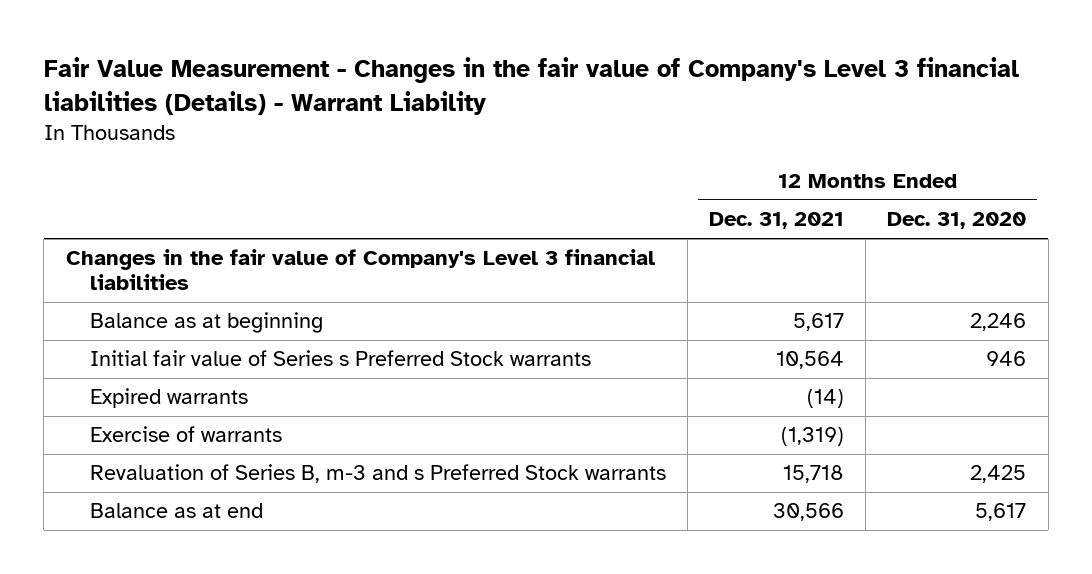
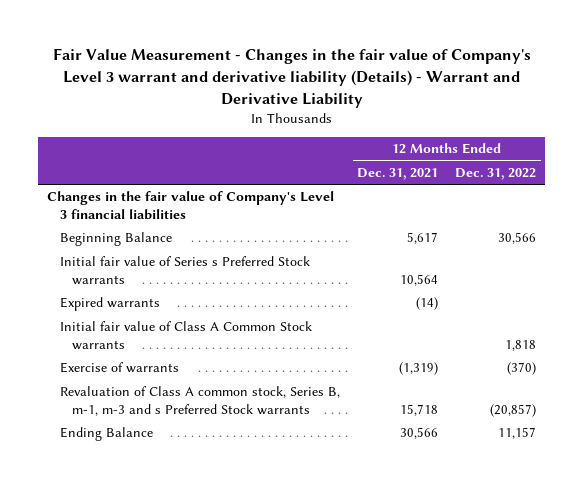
- Fair Value Measurement - Changes in the fair value of Company's Level 3 financial liabilities (Details) - Warrant Liability
+ Fair Value Measurement - Changes in the fair value of Company's Level 3 warrant and derivative liability (Details) - Warrant and Derivative Liability
- | 12 Months Ended Dec. 31, 2021 | 12 Months Ended Dec. 31, 2020
+ | 12 Months Ended Dec. 31, 2021 | 12 Months Ended Dec. 31, 2022
- Balance as at beginning | 5,617 | 2,246
+ Beginning Balance | 5,617 | 30,566
+ Initial fair value of Class A Common Stock warrants | | 1,818
- Revaluation of Series B, m-3 and s Preferred Stock warrants | 15,718 | 2,425
- Balance as at end | 30,566 | 5,617
+ Revaluation of Class A common stock, Series B, m-1, m-3 and s Preferred Stock warrants | 15,718 | (20,857)
+ Ending Balance | 30,566 | 11,157

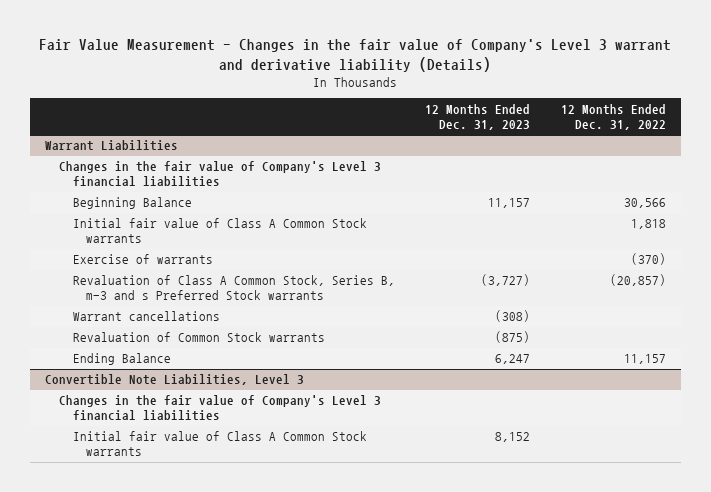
- Fair Value Measurement - Changes in the fair value of Company's Level 3 warrant and derivative liability (Details) - Warrant and Derivative Liability
+ Fair Value Measurement - Changes in the fair value of Company's Level 3 warrant and derivative liability (Details)
- | 12 Months Ended Dec. 31, 2021 | 12 Months Ended Dec. 31, 2022
+ | 12 Months Ended Dec. 31, 2023 | 12 Months Ended Dec. 31, 2022
+ Warrant Liabilities
- Initial fair value of Series s Preferred Stock warrants | 10,564 |
- Expired warrants | (14) |
- Revaluation of Class A common stock, Series B, m-1, m-3 and s Preferred Stock warrants | 15,718 | (20,857)
+ Revaluation of Class A Common Stock, Series B, m-3 and s Preferred Stock warrants | (3,727) | (20,857)
+ Warrant cancellations | (308) |
+ Revaluation of Common Stock warrants | (875) |
+ Convertible Note Liabilities, Level 3
+ Changes in the fair value of Company's Level 3 financial liabilities
+ Initial fair value of Class A Common Stock warrants | 8,152 |

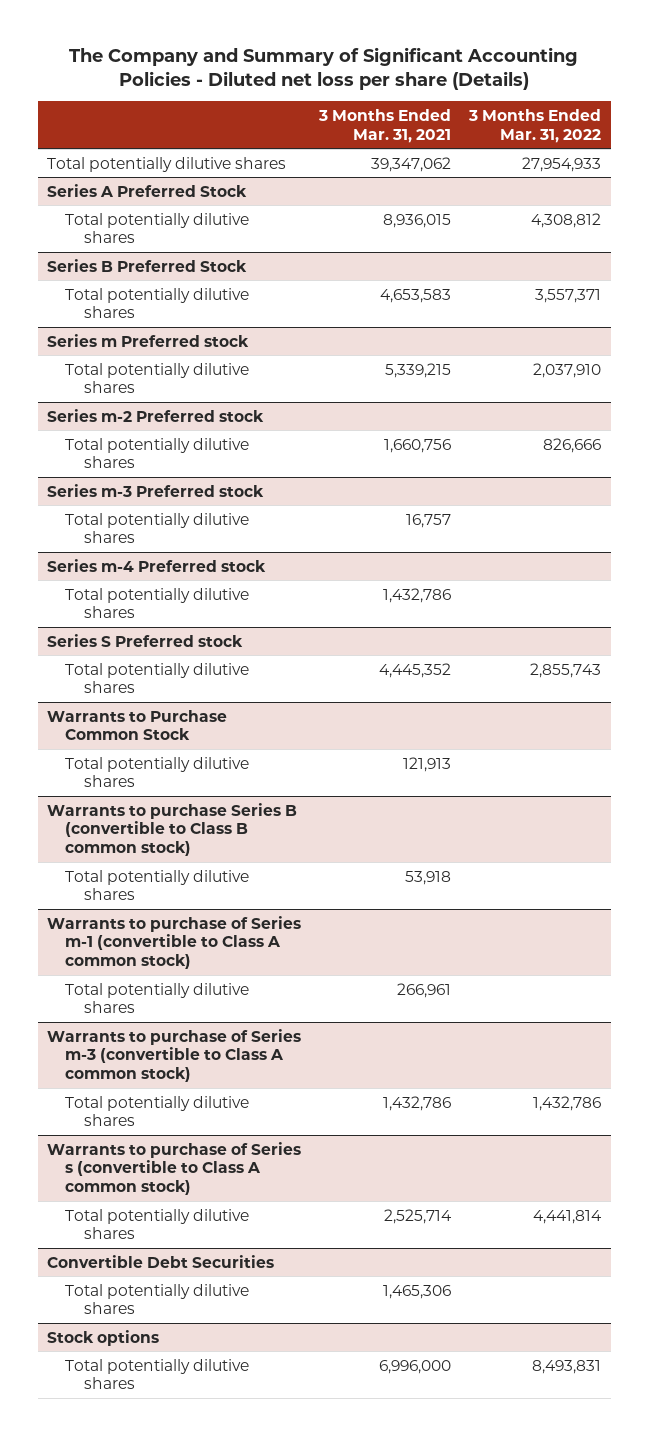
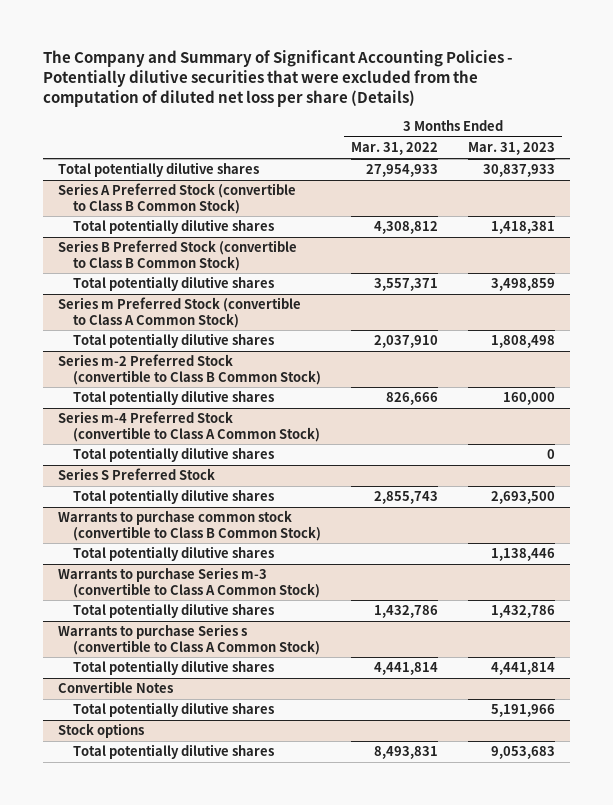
- The Company and Summary of Significant Accounting Policies - Diluted net loss per share (Details)
+ The Company and Summary of Significant Accounting Policies - Potentially dilutive securities that were excluded from the computation of diluted net loss per share (Details)
- | 3 Months Ended Mar. 31, 2021 | 3 Months Ended Mar. 31, 2022
+ | 3 Months Ended Mar. 31, 2022 | 3 Months Ended Mar. 31, 2023
- Series A Preferred Stock
+ Series A Preferred Stock (convertible to Class B Common Stock)
- Series B Preferred Stock
+ Series B Preferred Stock (convertible to Class B Common Stock)
- Series m Preferred stock
+ Series m Preferred Stock (convertible to Class A Common Stock)
- Series m-2 Preferred stock
+ Series m-2 Preferred Stock (convertible to Class B Common Stock)
- Series m-3 Preferred stock
- Total potentially dilutive shares | 16,757 |
- Series m-4 Preferred stock
+ Series m-4 Preferred Stock (convertible to Class A Common Stock)
- Series S Preferred stock
+ Series S Preferred Stock
- Warrants to Purchase Common Stock
- Total potentially dilutive shares | 121,913 |
- Warrants to purchase Series B (convertible to Class B common stock)
- Total potentially dilutive shares | 53,918 |
- Warrants to purchase of Series m-1 (convertible to Class A common stock)
+ Warrants to purchase common stock (convertible to Class B Common Stock)
- Warrants to purchase of Series m-3 (convertible to Class A common stock)
+ Warrants to purchase Series m-3 (convertible to Class A Common Stock)
- Warrants to purchase of Series s (convertible to Class A common stock)
+ Warrants to purchase Series s (convertible to Class A Common Stock)
- Convertible Debt Securities
+ Convertible Notes

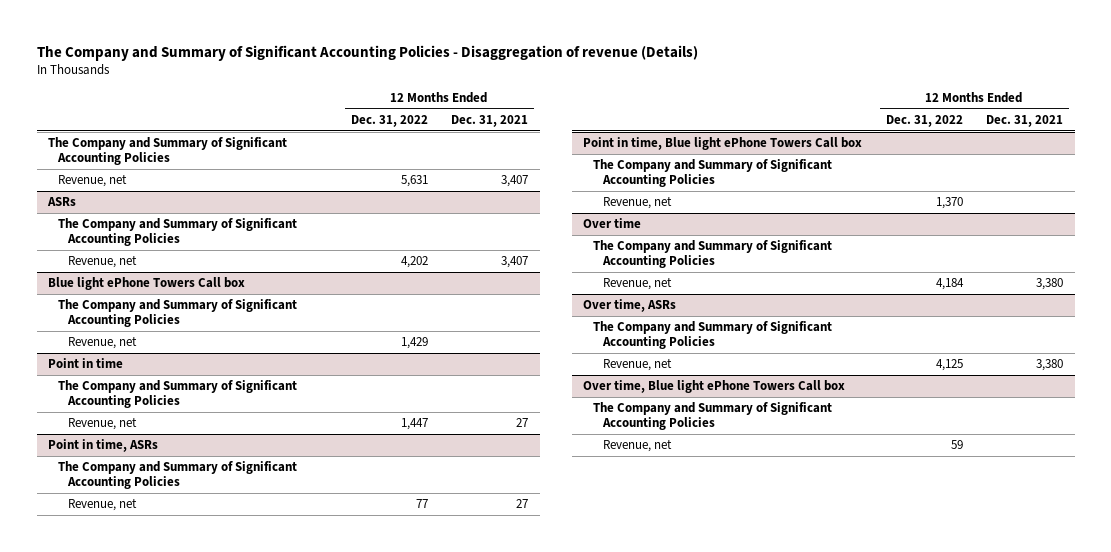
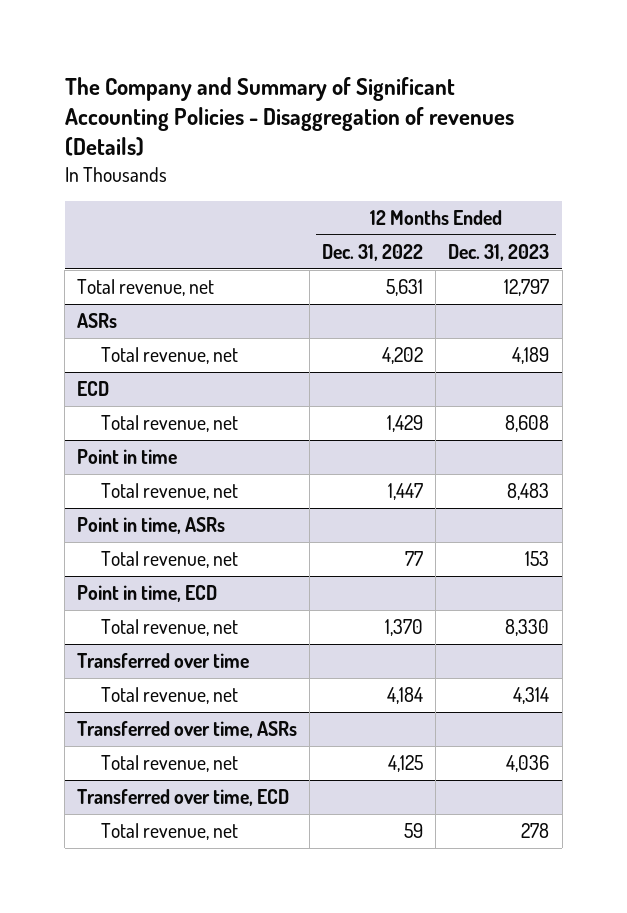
- The Company and Summary of Significant Accounting Policies - Disaggregation of revenue (Details)
+ The Company and Summary of Significant Accounting Policies - Disaggregation of revenues (Details)
- | 12 Months Ended Dec. 31, 2022 | 12 Months Ended Dec. 31, 2021
+ | 12 Months Ended Dec. 31, 2022 | 12 Months Ended Dec. 31, 2023
- The Company and Summary of Significant Accounting Policies
- Revenue, net | 5,631 | 3,407
+ Total revenue, net | 5,631 | 12,797
@ ASRs
- The Company and Summary of Significant Accounting Policies
- Revenue, net | 4,202 | 3,407
- Blue light ePhone Towers Call box
- The Company and Summary of Significant Accounting Policies
- Revenue, net | 1,429 |
@ ASRs
+ Total revenue, net | 4,202 | 4,189
+ ECD
+ Total revenue, net | 1,429 | 8,608
@ Point in time
- The Company and Summary of Significant Accounting Policies
- Revenue, net | 1,447 | 27
+ Total revenue, net | 1,447 | 8,483
@ Point in time, ASRs
- The Company and Summary of Significant Accounting Policies
- Revenue, net | 77 | 27
- Point in time, Blue light ePhone Towers Call box
- The Company and Summary of Significant Accounting Policies
- Revenue, net | 1,370 |
- Over time
- The Company and Summary of Significant Accounting Policies
- Revenue, net | 4,184 | 3,380
- Over time, ASRs
- The Company and Summary of Significant Accounting Policies
- Revenue, net | 4,125 | 3,380
- Over time, Blue light ePhone Towers Call box
- The Company and Summary of Significant Accounting Policies
- Revenue, net | 59 |
@ Point in time, ASRs
+ Total revenue, net | 77 | 153
+ Point in time, ECD
+ Total revenue, net | 1,370 | 8,330
+ Transferred over time
+ Total revenue, net | 4,184 | 4,314
+ Transferred over time, ASRs
+ Total revenue, net | 4,125 | 4,036
+ Transferred over time, ECD
+ Total revenue, net | 59 | 278

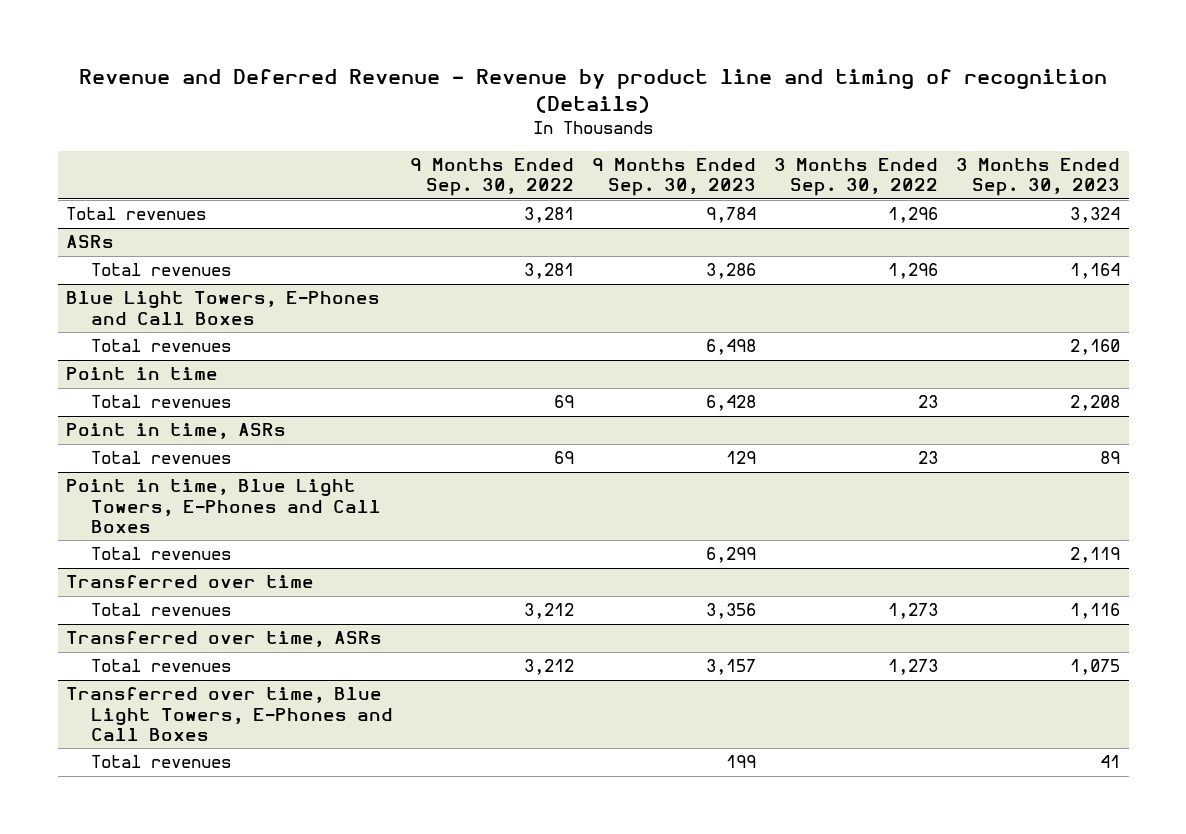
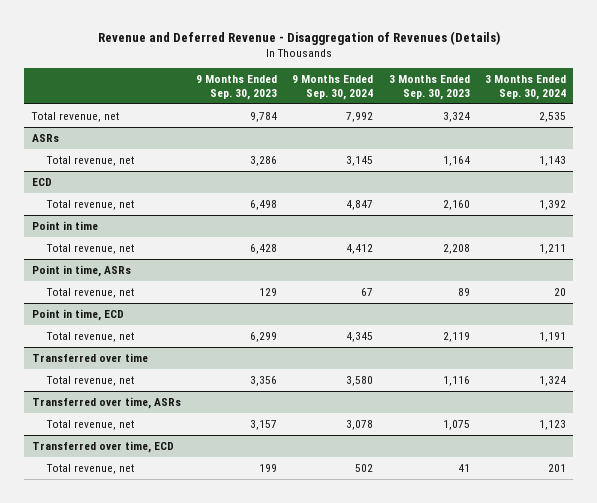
- Revenue and Deferred Revenue - Revenue by product line and timing of recognition (Details)
+ Revenue and Deferred Revenue - Disaggregation of Revenues (Details)
- | 9 Months Ended Sep. 30, 2022 | 9 Months Ended Sep. 30, 2023 | 3 Months Ended Sep. 30, 2022 | 3 Months Ended Sep. 30, 2023
+ | 9 Months Ended Sep. 30, 2023 | 9 Months Ended Sep. 30, 2024 | 3 Months Ended Sep. 30, 2023 | 3 Months Ended Sep. 30, 2024
- Total revenues | 3,281 | 9,784 | 1,296 | 3,324
+ Total revenue, net | 9,784 | 7,992 | 3,324 | 2,535
@ ASRs
- Total revenues | 3,281 | 3,286 | 1,296 | 1,164
- Blue Light Towers, E-Phones and Call Boxes
- Total revenues | | 6,498 | | 2,160
@ ASRs
+ Total revenue, net | 3,286 | 3,145 | 1,164 | 1,143
+ ECD
+ Total revenue, net | 6,498 | 4,847 | 2,160 | 1,392
@ Point in time
- Total revenues | 69 | 6,428 | 23 | 2,208
+ Total revenue, net | 6,428 | 4,412 | 2,208 | 1,211
@ Point in time, ASRs
- Total revenues | 69 | 129 | 23 | 89
- Point in time, Blue Light Towers, E-Phones and Call Boxes
- Total revenues | | 6,299 | | 2,119
@ Point in time, ASRs
+ Total revenue, net | 129 | 67 | 89 | 20
+ Point in time, ECD
+ Total revenue, net | 6,299 | 4,345 | 2,119 | 1,191
@ Transferred over time
- Total revenues | 3,212 | 3,356 | 1,273 | 1,116
+ Total revenue, net | 3,356 | 3,580 | 1,116 | 1,324
@ Transferred over time, ASRs
- Total revenues | 3,212 | 3,157 | 1,273 | 1,075
- Transferred over time, Blue Light Towers, E-Phones and Call Boxes
- Total revenues | | 199 | | 41
@ Transferred over time, ASRs
+ Total revenue, net | 3,157 | 3,078 | 1,075 | 1,123
+ Transferred over time, ECD
+ Total revenue, net | 199 | 502 | 41 | 201

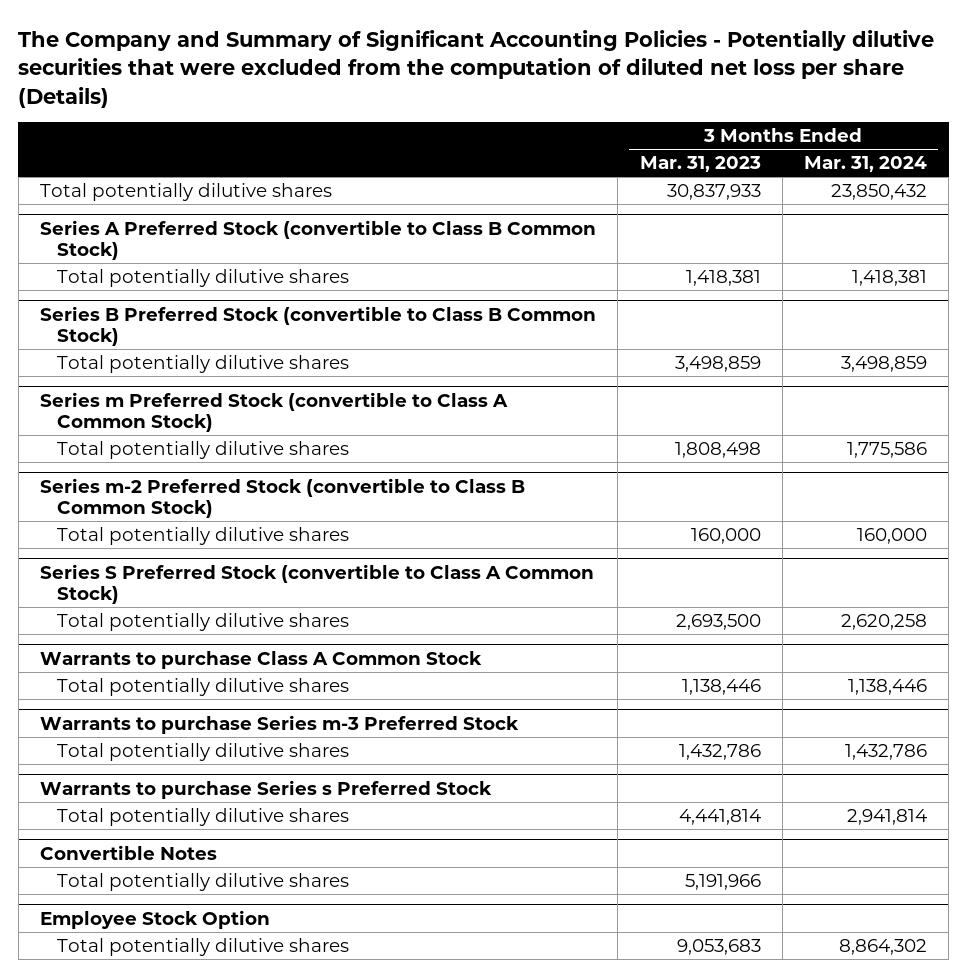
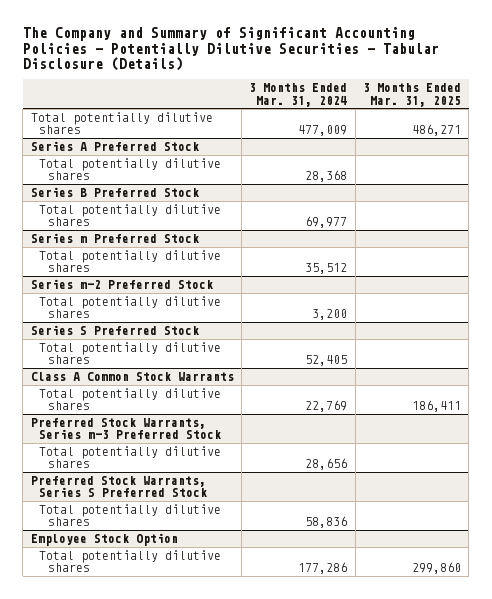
- The Company and Summary of Significant Accounting Policies - Potentially dilutive securities that were excluded from the computation of diluted net loss per share (Details)
+ The Company and Summary of Significant Accounting Policies - Potentially Dilutive Securities - Tabular Disclosure (Details)
- | 3 Months Ended Mar. 31, 2023 | 3 Months Ended Mar. 31, 2024
+ | 3 Months Ended Mar. 31, 2024 | 3 Months Ended Mar. 31, 2025
- Total potentially dilutive shares | 30,837,933 | 23,850,432
- Series A Preferred Stock (convertible to Class B Common Stock)
- Total potentially dilutive shares | 1,418,381 | 1,418,381
- Series B Preferred Stock (convertible to Class B Common Stock)
- Total potentially dilutive shares | 3,498,859 | 3,498,859
- Series m Preferred Stock (convertible to Class A Common Stock)
- Total potentially dilutive shares | 1,808,498 | 1,775,586
- Series m-2 Preferred Stock (convertible to Class B Common Stock)
- Total potentially dilutive shares | 160,000 | 160,000
- Series S Preferred Stock (convertible to Class A Common Stock)
- Total potentially dilutive shares | 2,693,500 | 2,620,258
- Warrants to purchase Class A Common Stock
- Total potentially dilutive shares | 1,138,446 | 1,138,446
- Warrants to purchase Series m-3 Preferred Stock
- Total potentially dilutive shares | 1,432,786 | 1,432,786
- Warrants to purchase Series s Preferred Stock
- Total potentially dilutive shares | 4,441,814 | 2,941,814
- Convertible Notes
- Total potentially dilutive shares | 5,191,966 |
+ Total potentially dilutive shares | 477,009 | 486,271
+ Series A Preferred Stock
+ Total potentially dilutive shares | 28,368 |
+ Series B Preferred Stock
+ Total potentially dilutive shares | 69,977 |
+ Series m Preferred Stock
+ Total potentially dilutive shares | 35,512 |
+ Series m-2 Preferred Stock
+ Total potentially dilutive shares | 3,200 |
+ Series S Preferred Stock
+ Total potentially dilutive shares | 52,405 |
+ Class A Common Stock Warrants
+ Total potentially dilutive shares | 22,769 | 186,411
+ Preferred Stock Warrants, Series m-3 Preferred Stock
+ Total potentially dilutive shares | 28,656 |
+ Preferred Stock Warrants, Series S Preferred Stock
+ Total potentially dilutive shares | 58,836 |
@ Employee Stock Option
- Total potentially dilutive shares | 9,053,683 | 8,864,302
+ Total potentially dilutive shares | 177,286 | 299,860

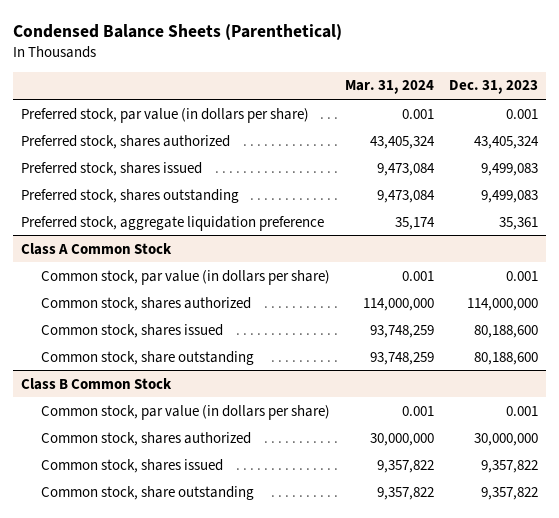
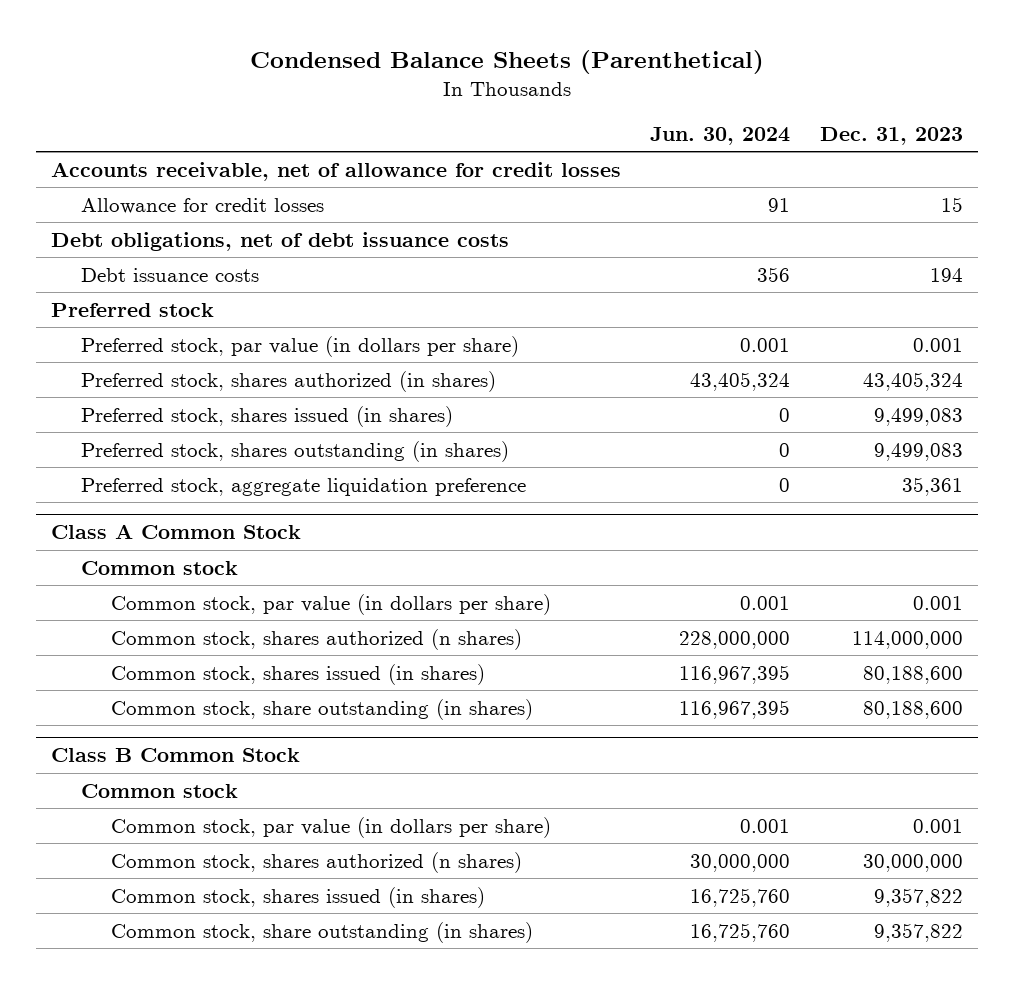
- | Mar. 31, 2024 | Dec. 31, 2023
+ | Jun. 30, 2024 | Dec. 31, 2023
+ Accounts receivable, net of allowance for credit losses
+ Allowance for credit losses | 91 | 15
+ Debt obligations, net of debt issuance costs
+ Debt issuance costs | 356 | 194
+ Preferred stock
- Preferred stock, shares authorized | 43,405,324 | 43,405,324
- Preferred stock, shares issued | 9,473,084 | 9,499,083
- Preferred stock, shares outstanding | 9,473,084 | 9,499,083
+ Preferred stock, shares authorized (in shares) | 43,405,324 | 43,405,324
+ Preferred stock, shares issued (in shares) | 0 | 9,499,083
+ Preferred stock, shares outstanding (in shares) | 0 | 9,499,083
@ Class A Common Stock
+ Common stock
- Common stock, shares authorized | 114,000,000 | 114,000,000
- Common stock, shares issued | 93,748,259 | 80,188,600
- Common stock, share outstanding | 93,748,259 | 80,188,600
+ Common stock, shares authorized (n shares) | 228,000,000 | 114,000,000
+ Common stock, shares issued (in shares) | 116,967,395 | 80,188,600
+ Common stock, share outstanding (in shares) | 116,967,395 | 80,188,600
@ Class B Common Stock
+ Common stock
- Common stock, shares authorized | 30,000,000 | 30,000,000
- Common stock, shares issued | 9,357,822 | 9,357,822
- Common stock, share outstanding | 9,357,822 | 9,357,822
+ Common stock, shares authorized (n shares) | 30,000,000 | 30,000,000
+ Common stock, shares issued (in shares) | 16,725,760 | 9,357,822
+ Common stock, share outstanding (in shares) | 16,725,760 | 9,357,822

